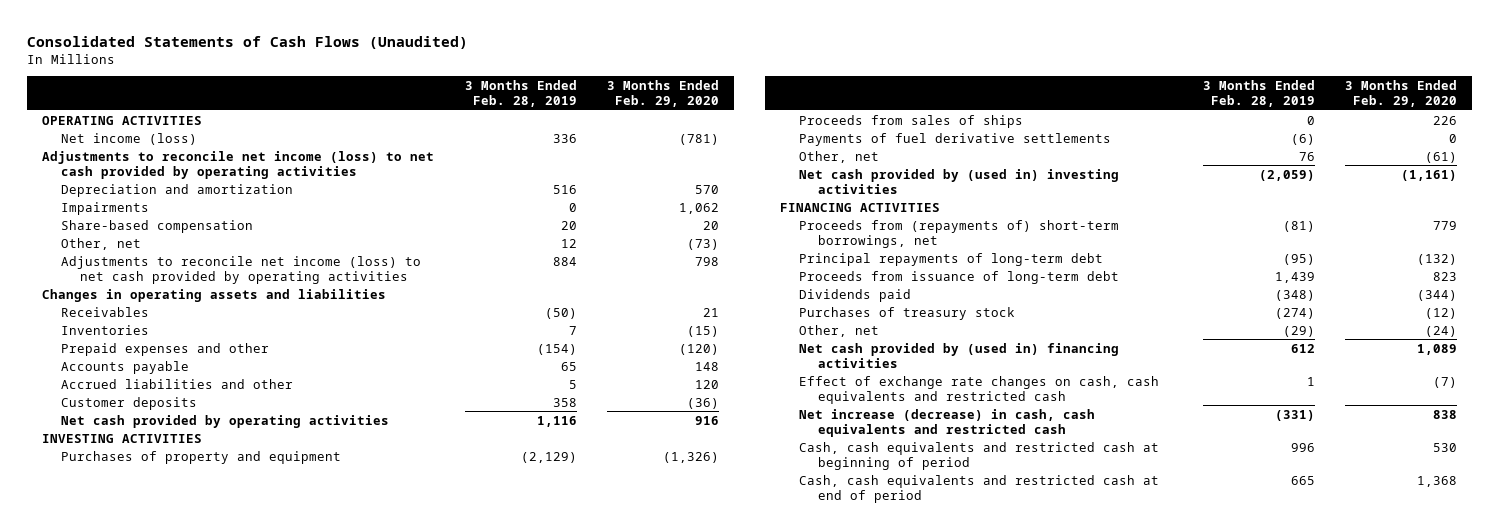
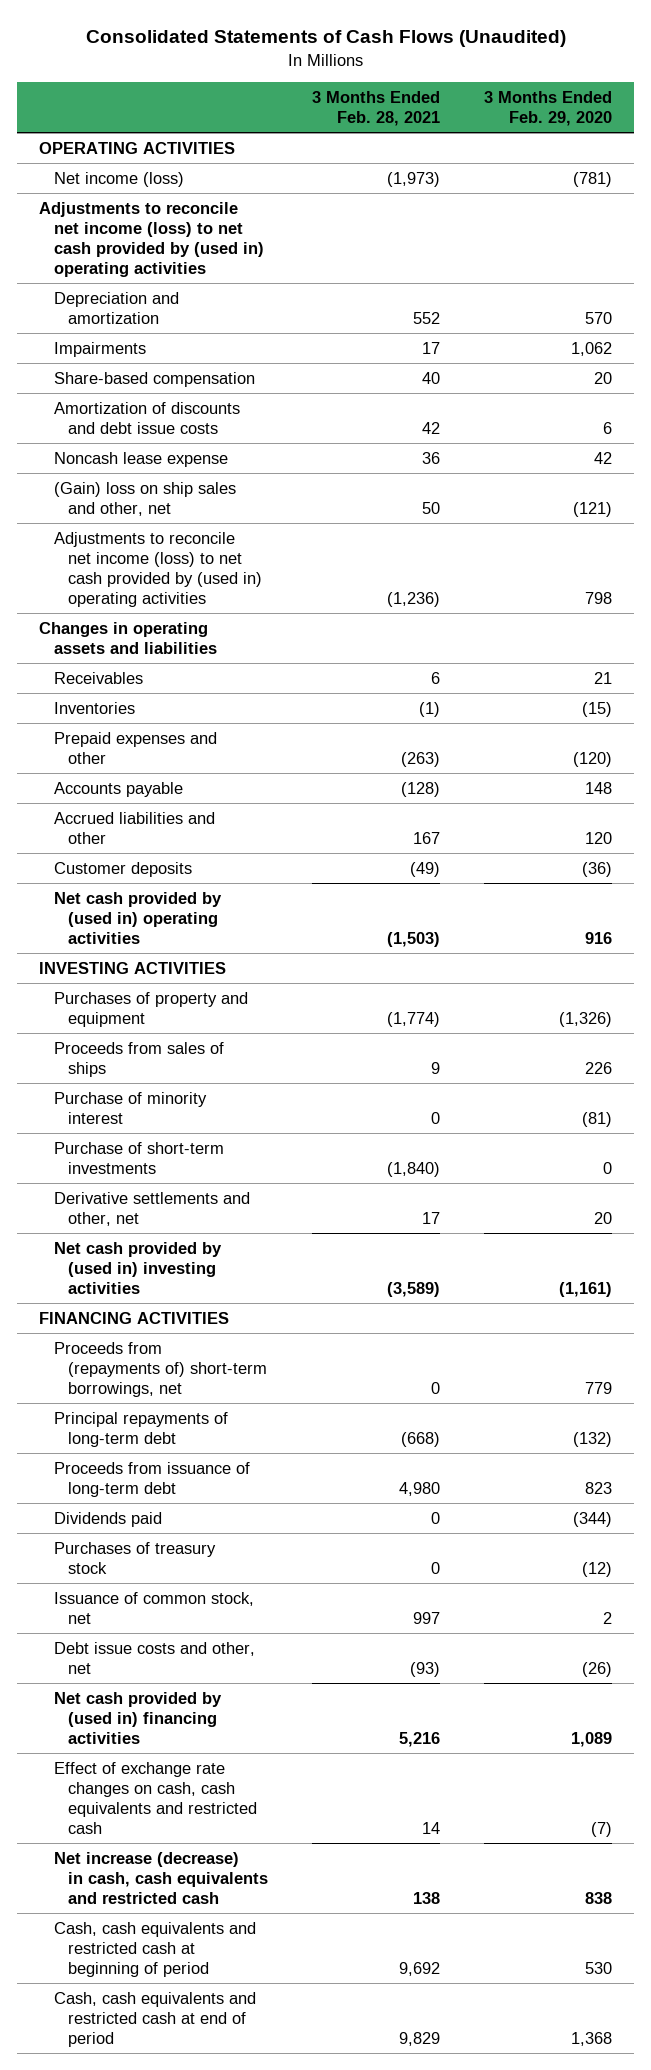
- | 3 Months Ended Feb. 28, 2019 | 3 Months Ended Feb. 29, 2020
+ | 3 Months Ended Feb. 28, 2021 | 3 Months Ended Feb. 29, 2020
- Adjustments to reconcile net income (loss) to net cash provided by operating activities
+ Adjustments to reconcile net income (loss) to net cash provided by (used in) operating activities
- Other, net | 12 | (73)
- Adjustments to reconcile net income (loss) to net cash provided by operating activities | 884 | 798
+ Amortization of discounts and debt issue costs | 42 | 6
+ Noncash lease expense | 36 | 42
+ (Gain) loss on ship sales and other, net | 50 | (121)
+ Adjustments to reconcile net income (loss) to net cash provided by (used in) operating activities | (1,236) | 798
- Net cash provided by operating activities | 1,116 | 916
+ Net cash provided by (used in) operating activities | (1,503) | 916
- Payments of fuel derivative settlements | (6) | 0
- Other, net | 76 | (61)
+ Purchase of minority interest | 0 | (81)
+ Purchase of short-term investments | (1,840) | 0
+ Derivative settlements and other, net | 17 | 20
- Other, net | (29) | (24)
+ Issuance of common stock, net | 997 | 2
+ Debt issue costs and other, net | (93) | (26)

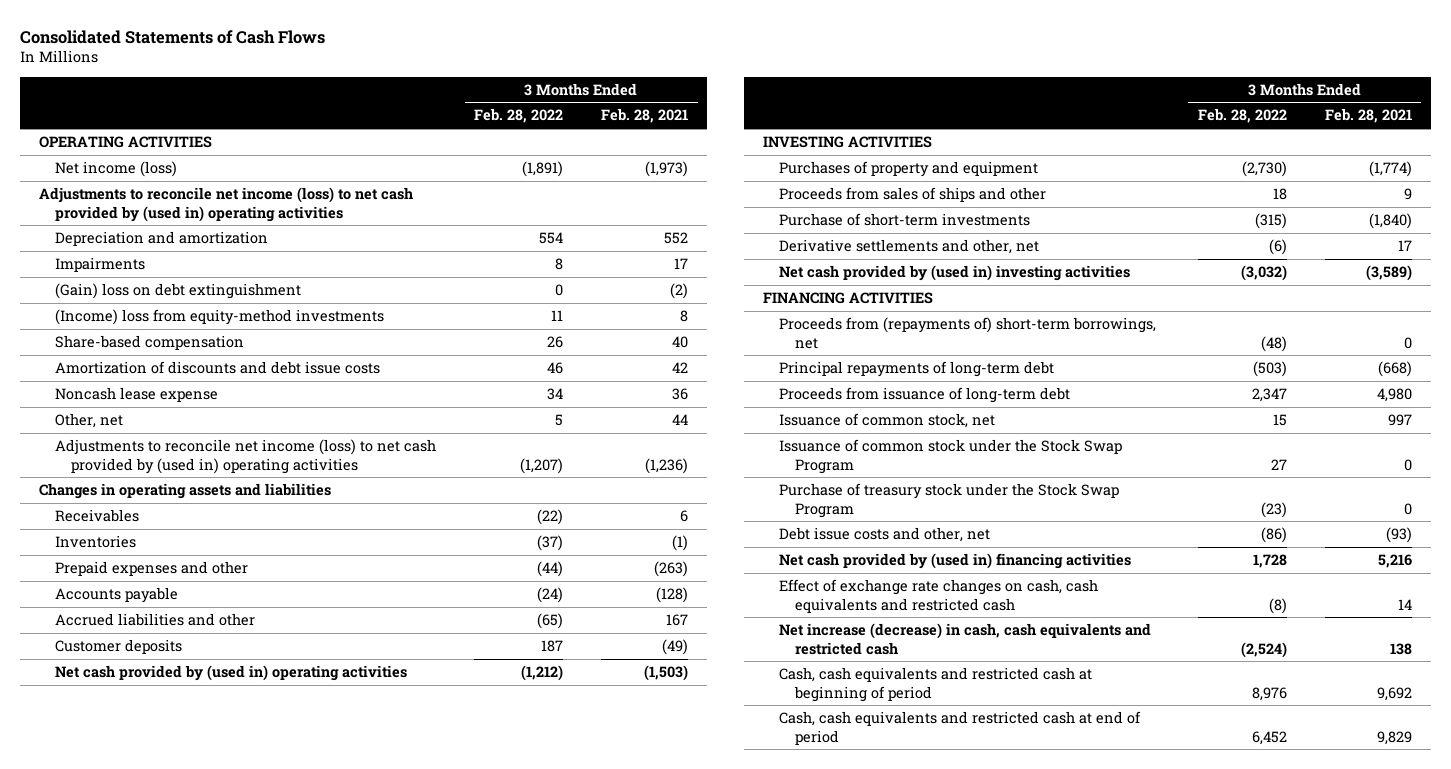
- Consolidated Statements of Cash Flows (Unaudited)
+ Consolidated Statements of Cash Flows
- | 3 Months Ended Feb. 28, 2021 | 3 Months Ended Feb. 29, 2020
+ | 3 Months Ended Feb. 28, 2022 | 3 Months Ended Feb. 28, 2021
+ (Gain) loss on debt extinguishment | 0 | (2)
+ (Income) loss from equity-method investments | 11 | 8
- (Gain) loss on ship sales and other, net | 50 | (121)
+ Other, net | 5 | 44
- Proceeds from sales of ships | 9 | 226
- Purchase of minority interest | 0 | (81)
+ Proceeds from sales of ships and other | 18 | 9
- Dividends paid | 0 | (344)
- Purchases of treasury stock | 0 | (12)
+ Issuance of common stock under the Stock Swap Program | 27 | 0
+ Purchase of treasury stock under the Stock Swap Program | (23) | 0

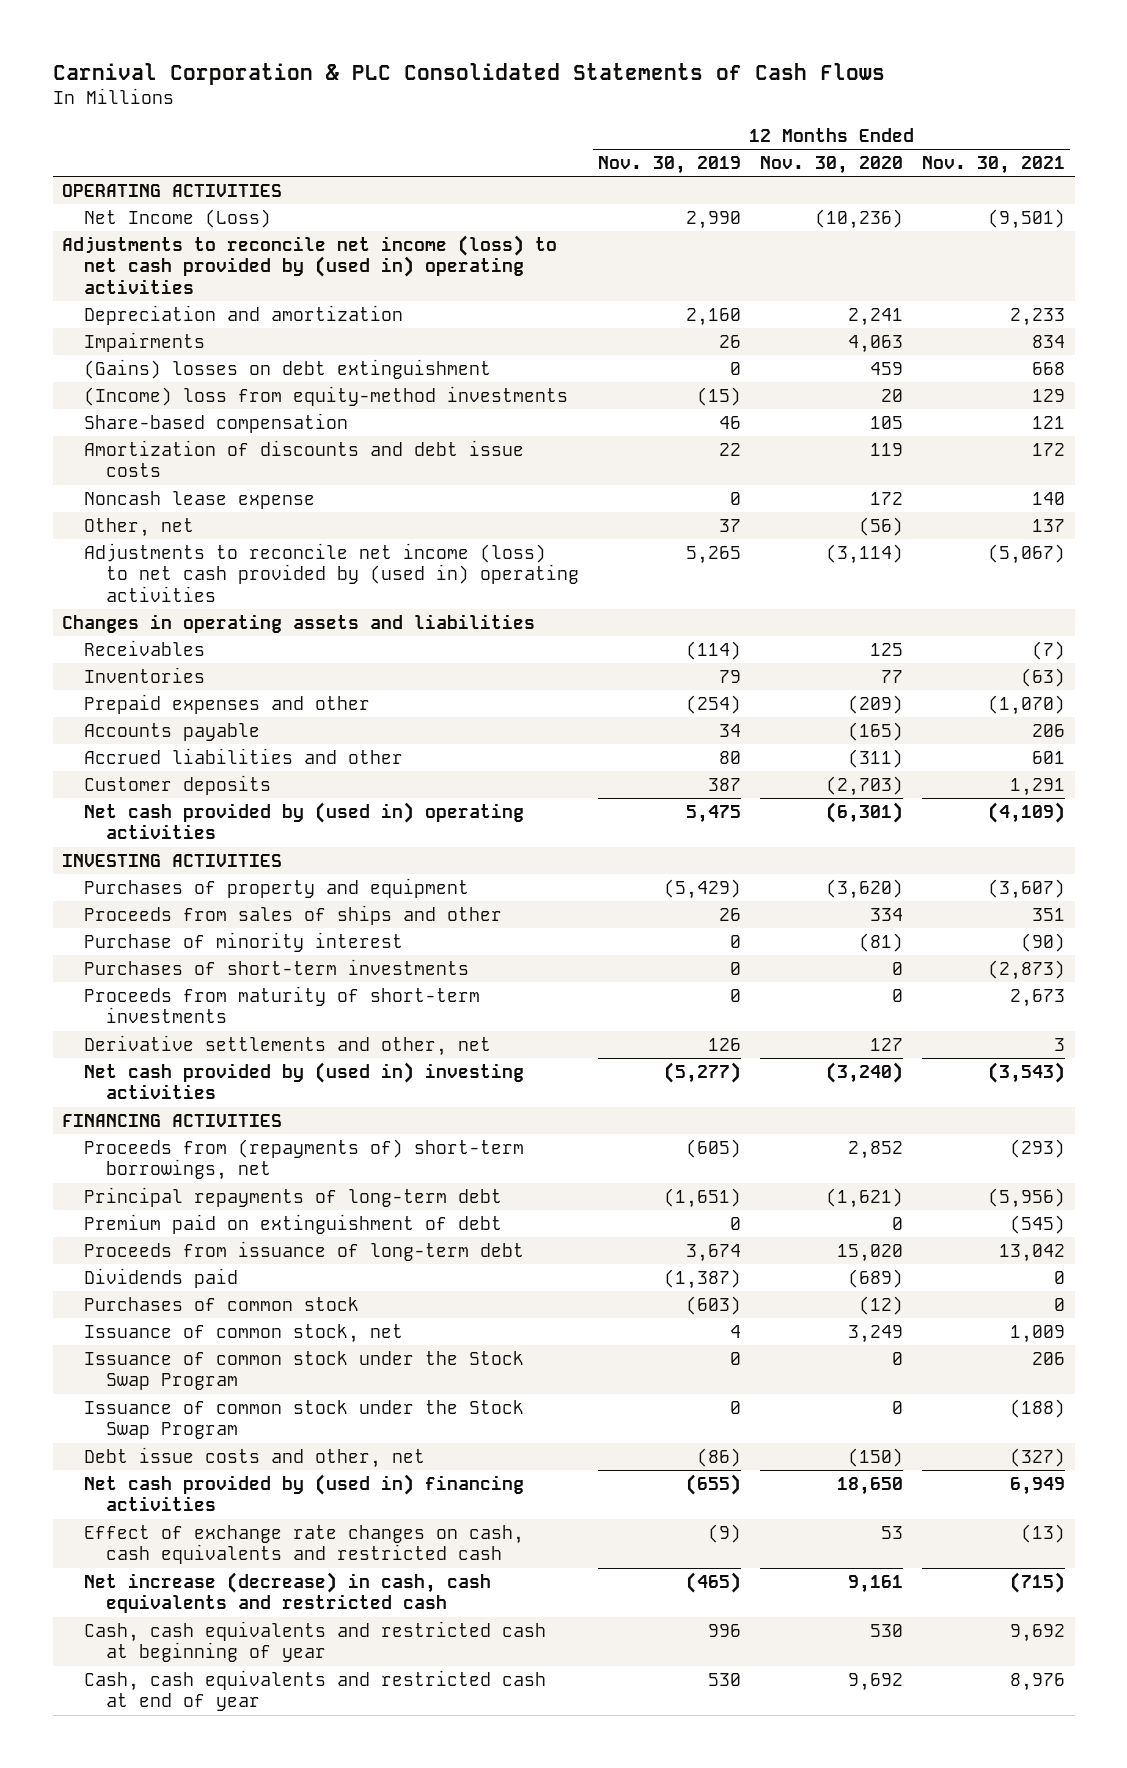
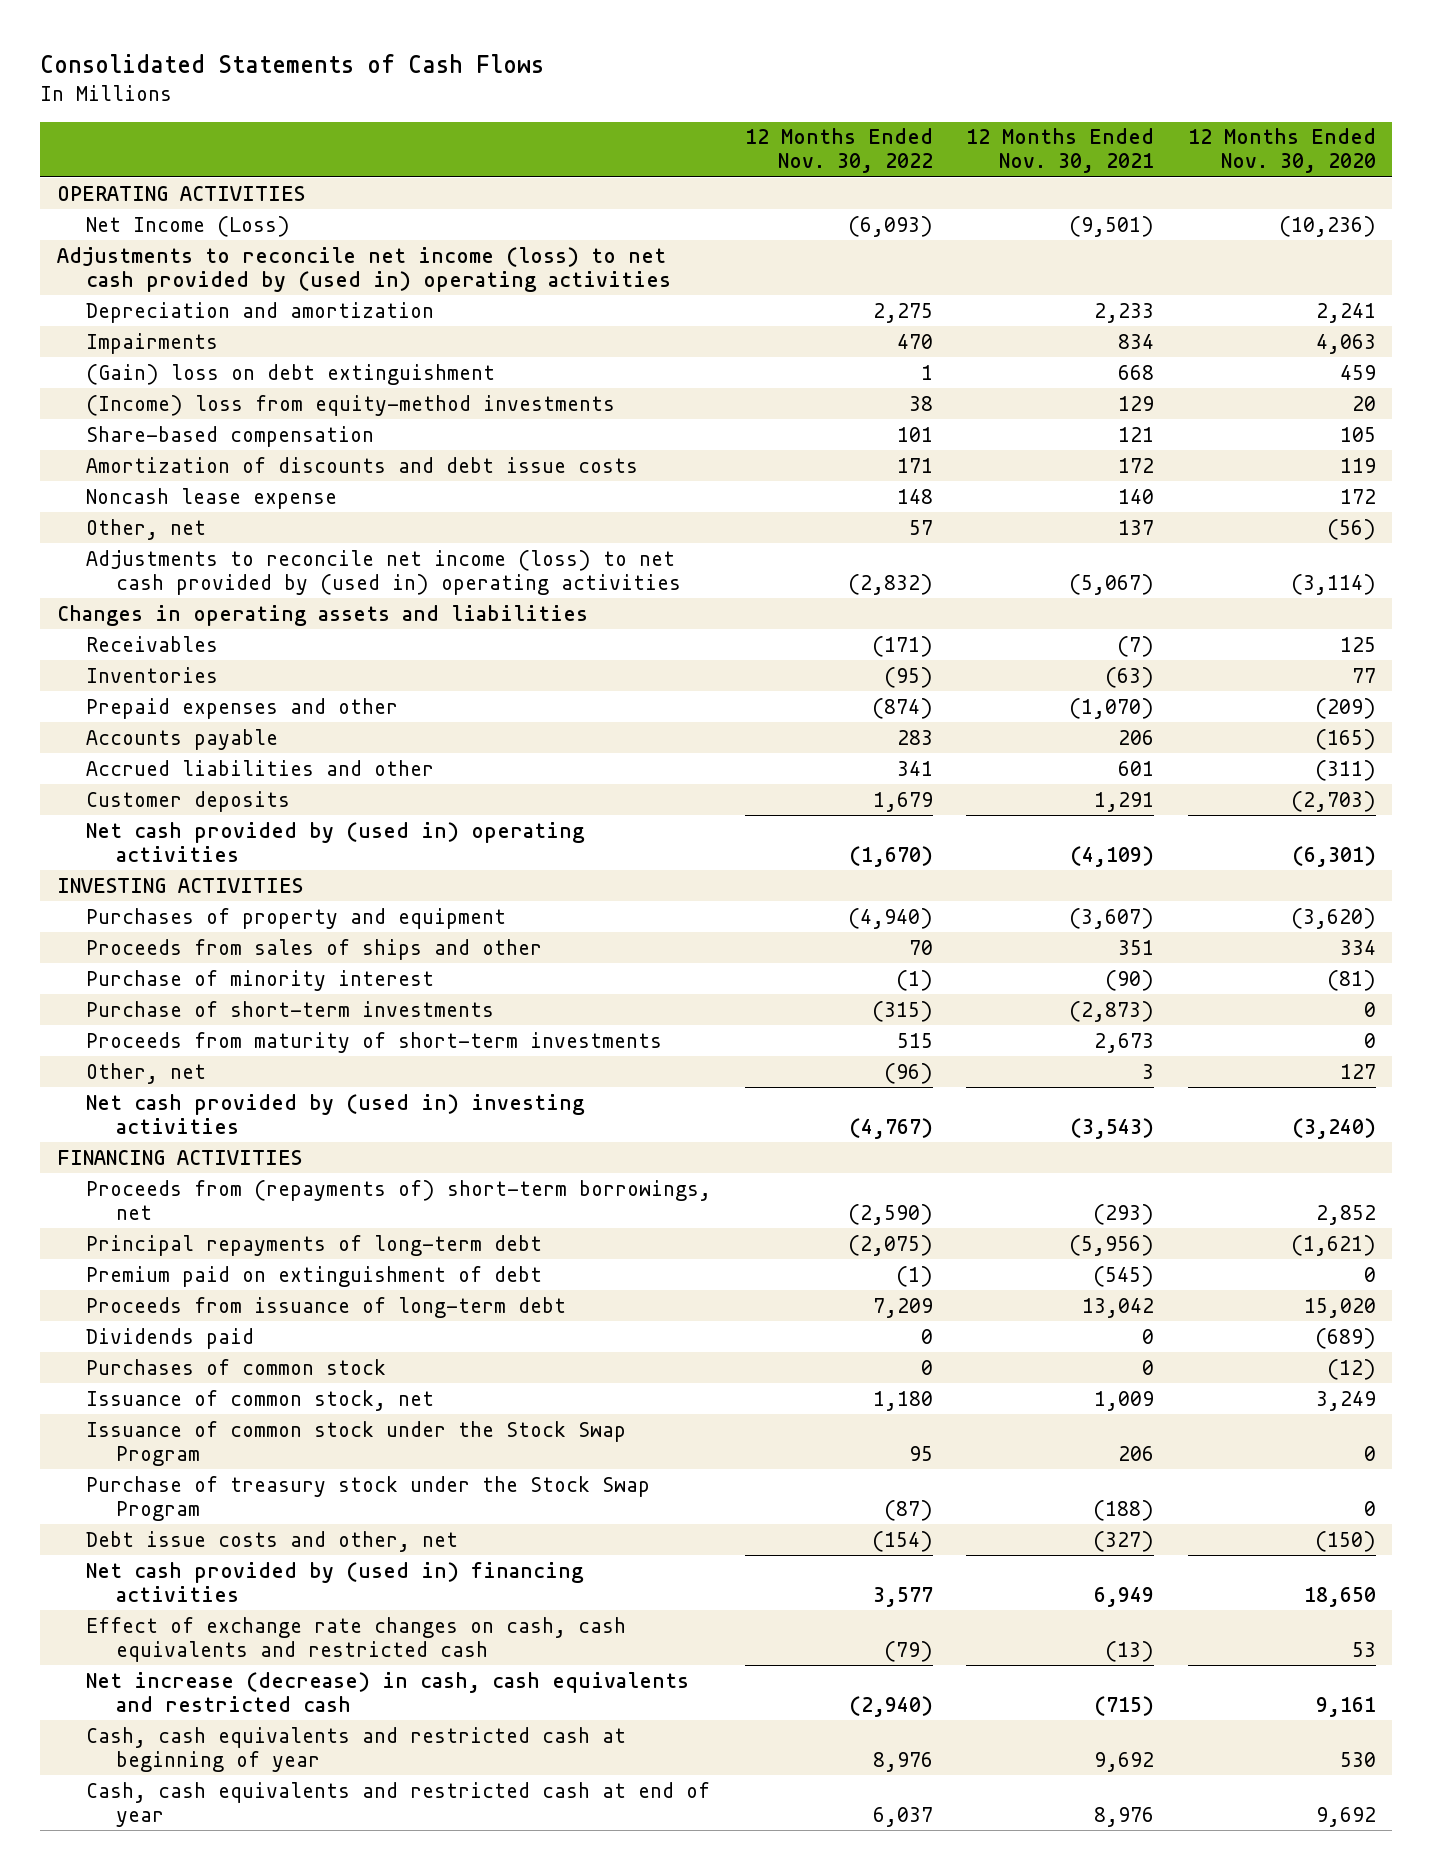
- Carnival Corporation & PLC Consolidated Statements of Cash Flows
+ Consolidated Statements of Cash Flows
- | 12 Months Ended Nov. 30, 2019 | 12 Months Ended Nov. 30, 2020 | 12 Months Ended Nov. 30, 2021
+ | 12 Months Ended Nov. 30, 2022 | 12 Months Ended Nov. 30, 2021 | 12 Months Ended Nov. 30, 2020
- (Gains) losses on debt extinguishment | 0 | 459 | 668
+ (Gain) loss on debt extinguishment | 1 | 668 | 459
- Purchases of short-term investments | 0 | 0 | (2,873)
+ Purchase of short-term investments | (315) | (2,873) | 0
- Derivative settlements and other, net | 126 | 127 | 3
+ Other, net | (96) | 3 | 127
- Issuance of common stock under the Stock Swap Program | 0 | 0 | (188)
+ Purchase of treasury stock under the Stock Swap Program | (87) | (188) | 0

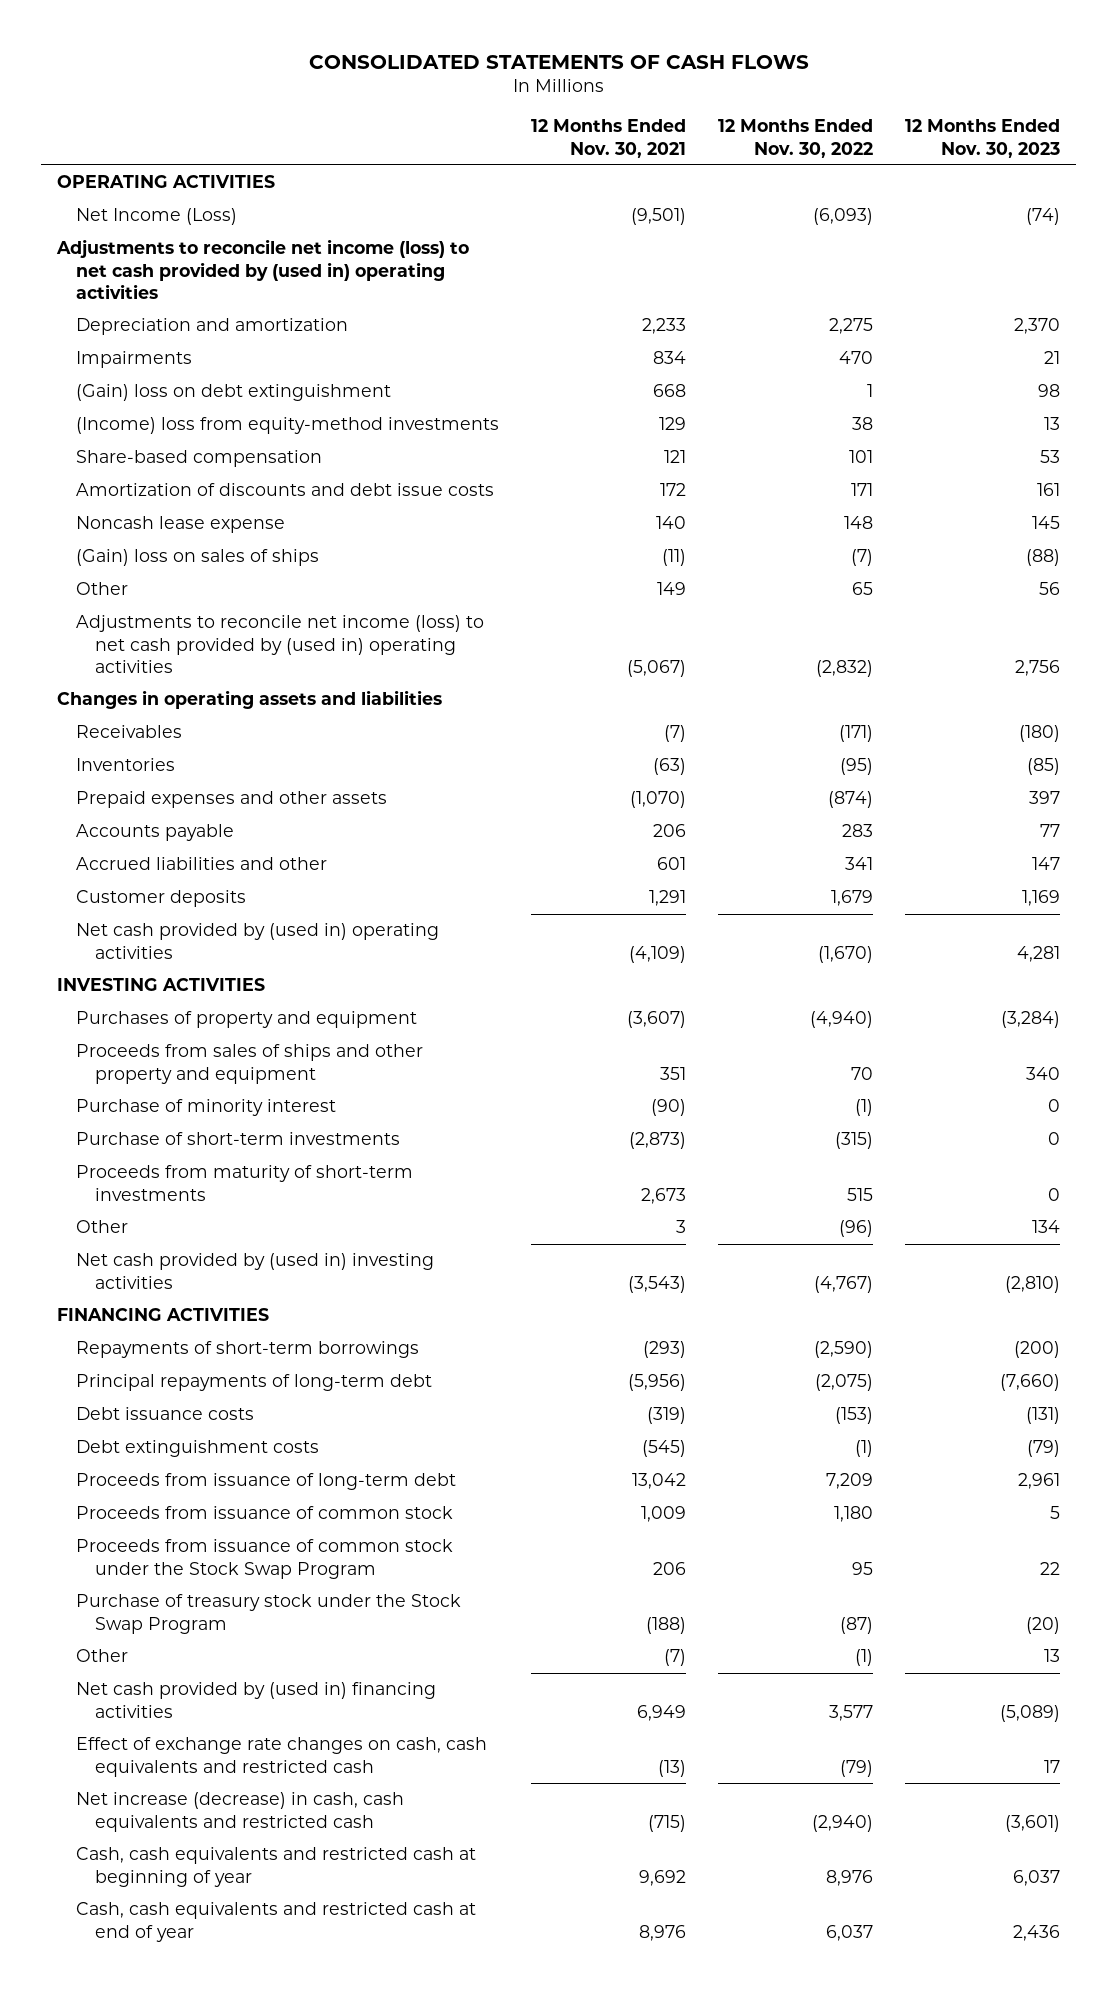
- Consolidated Statements of Cash Flows
+ CONSOLIDATED STATEMENTS OF CASH FLOWS
- | 12 Months Ended Nov. 30, 2022 | 12 Months Ended Nov. 30, 2021 | 12 Months Ended Nov. 30, 2020
+ | 12 Months Ended Nov. 30, 2021 | 12 Months Ended Nov. 30, 2022 | 12 Months Ended Nov. 30, 2023
- Other, net | 57 | 137 | (56)
+ (Gain) loss on sales of ships | (11) | (7) | (88)
+ Other | 149 | 65 | 56
- Prepaid expenses and other | (874) | (1,070) | (209)
+ Prepaid expenses and other assets | (1,070) | (874) | 397
- Proceeds from sales of ships and other | 70 | 351 | 334
+ Proceeds from sales of ships and other property and equipment | 351 | 70 | 340
- Other, net | (96) | 3 | 127
+ Other | 3 | (96) | 134
- Proceeds from (repayments of) short-term borrowings, net | (2,590) | (293) | 2,852
+ Repayments of short-term borrowings | (293) | (2,590) | (200)
- Premium paid on extinguishment of debt | (1) | (545) | 0
+ Debt issuance costs | (319) | (153) | (131)
+ Debt extinguishment costs | (545) | (1) | (79)
- Dividends paid | 0 | 0 | (689)
- Purchases of common stock | 0 | 0 | (12)
- Issuance of common stock, net | 1,180 | 1,009 | 3,249
- Issuance of common stock under the Stock Swap Program | 95 | 206 | 0
+ Proceeds from issuance of common stock | 1,009 | 1,180 | 5
+ Proceeds from issuance of common stock under the Stock Swap Program | 206 | 95 | 22
- Debt issue costs and other, net | (154) | (327) | (150)
+ Other | (7) | (1) | 13

